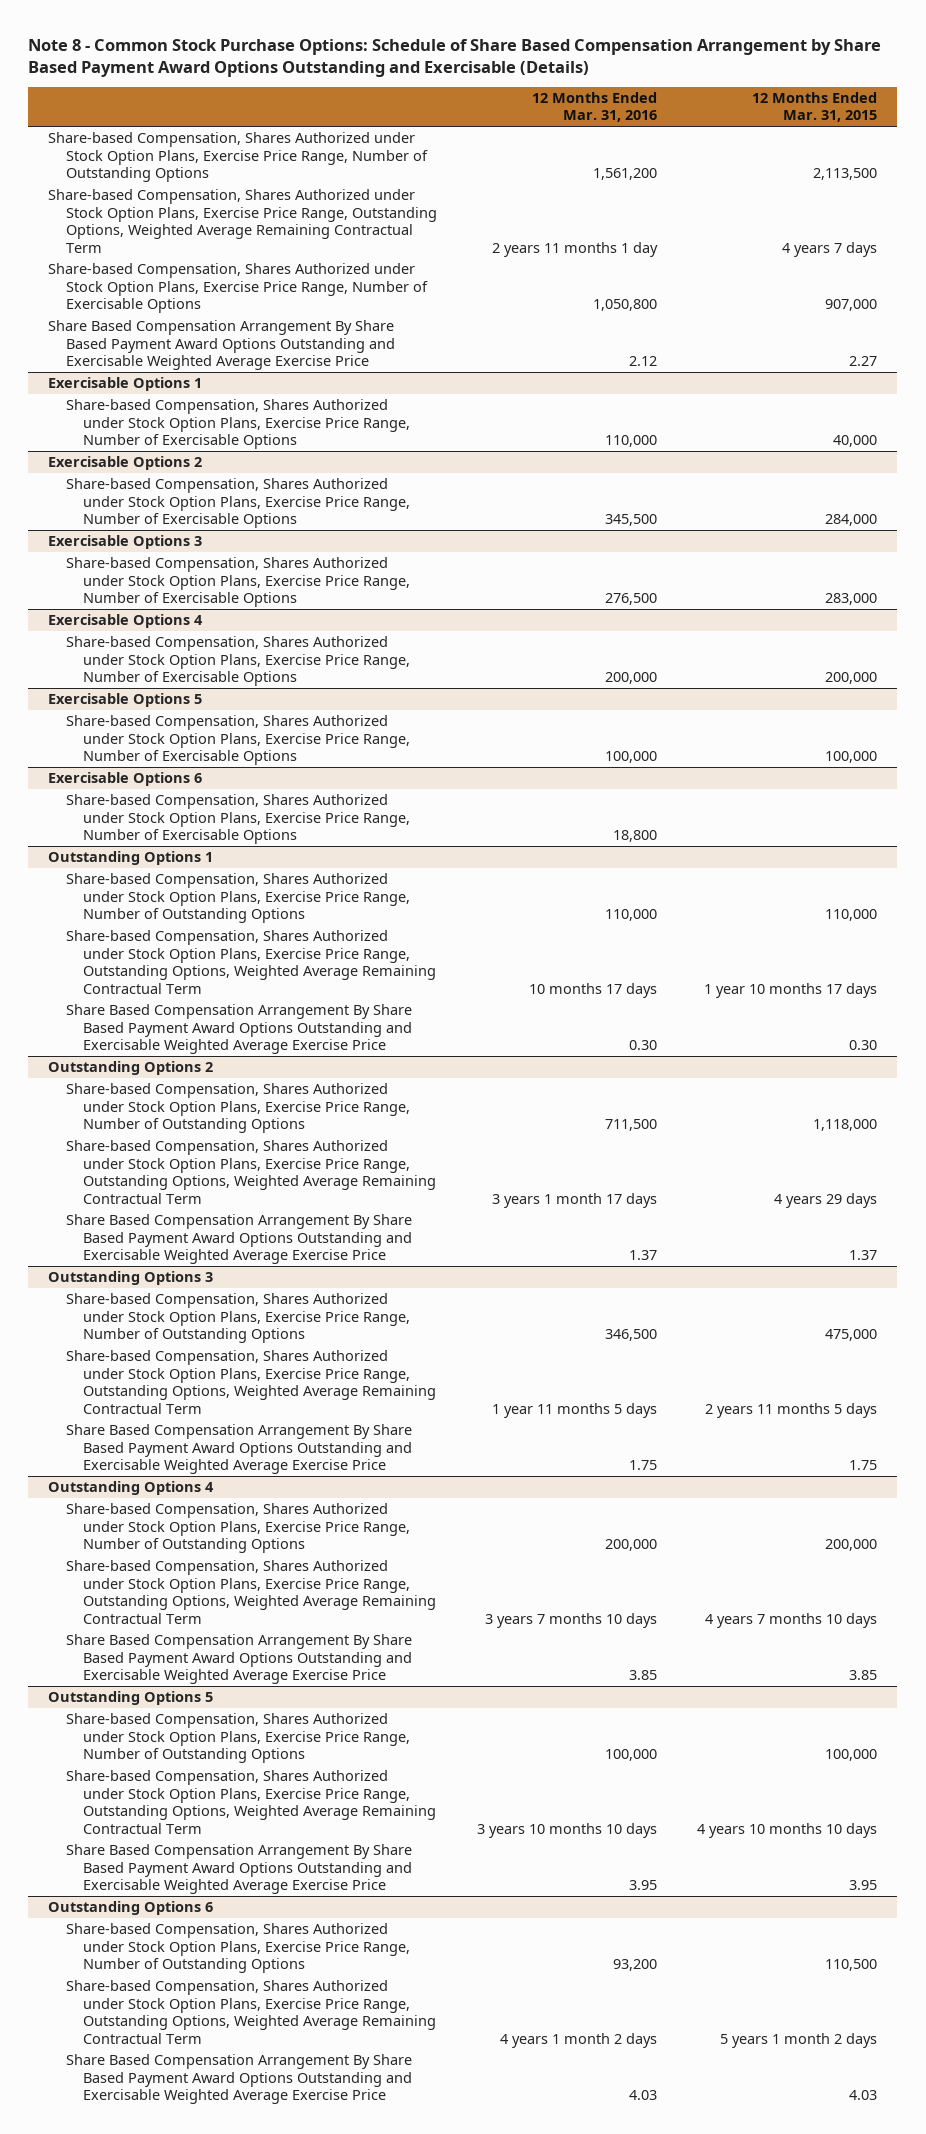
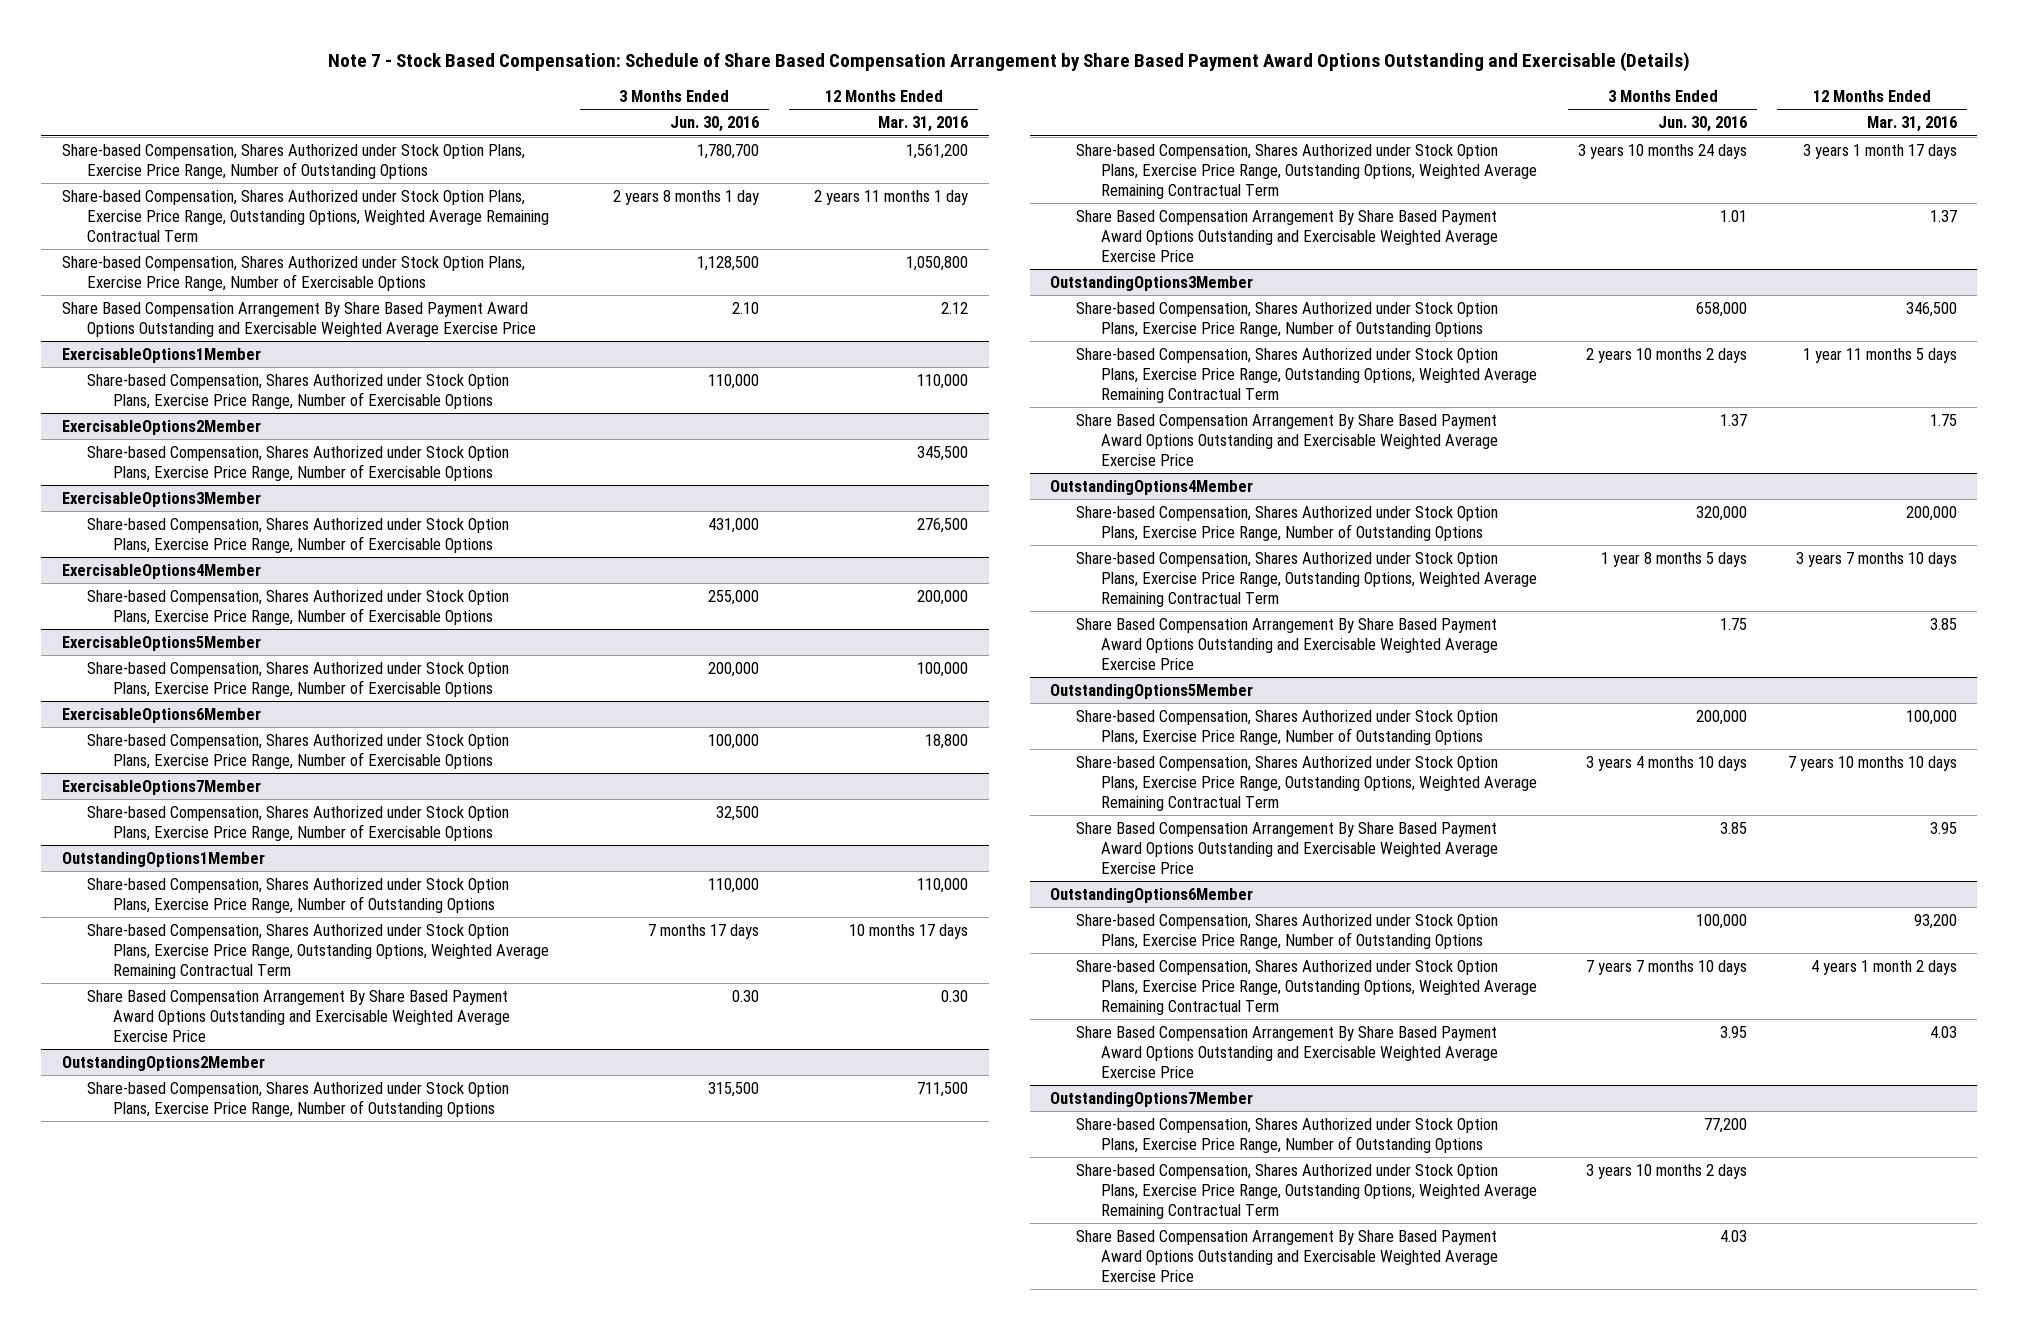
- Note 8 - Common Stock Purchase Options: Schedule of Share Based Compensation Arrangement by Share Based Payment Award Options Outstanding and Exercisable (Details)
+ Note 7 - Stock Based Compensation: Schedule of Share Based Compensation Arrangement by Share Based Payment Award Options Outstanding and Exercisable (Details)
- | 12 Months Ended Mar. 31, 2016 | 12 Months Ended Mar. 31, 2015
+ | 3 Months Ended Jun. 30, 2016 | 12 Months Ended Mar. 31, 2016
- Exercisable Options 1
+ ExercisableOptions1Member
- Exercisable Options 2
+ ExercisableOptions2Member
- Exercisable Options 3
+ ExercisableOptions3Member
- Exercisable Options 4
+ ExercisableOptions4Member
- Exercisable Options 5
+ ExercisableOptions5Member
- Exercisable Options 6
+ ExercisableOptions6Member
- Outstanding Options 1
+ ExercisableOptions7Member
+ Share-based Compensation, Shares Authorized under Stock Option Plans, Exercise Price Range, Number of Exercisable Options | 32,500 |
+ OutstandingOptions1Member
- Outstanding Options 2
+ OutstandingOptions2Member
- Outstanding Options 3
+ OutstandingOptions3Member
- Outstanding Options 4
+ OutstandingOptions4Member
- Outstanding Options 5
+ OutstandingOptions5Member
- Share-based Compensation, Shares Authorized under Stock Option Plans, Exercise Price Range, Outstanding Options, Weighted Average Remaining Contractual Term | 3 years 10 months 10 days | 4 years 10 months 10 days
+ Share-based Compensation, Shares Authorized under Stock Option Plans, Exercise Price Range, Outstanding Options, Weighted Average Remaining Contractual Term | 3 years 4 months 10 days | 7 years 10 months 10 days
- Outstanding Options 6
+ OutstandingOptions6Member
+ OutstandingOptions7Member
+ Share-based Compensation, Shares Authorized under Stock Option Plans, Exercise Price Range, Number of Outstanding Options | 77,200 |
+ Share-based Compensation, Shares Authorized under Stock Option Plans, Exercise Price Range, Outstanding Options, Weighted Average Remaining Contractual Term | 3 years 10 months 2 days |
+ Share Based Compensation Arrangement By Share Based Payment Award Options Outstanding and Exercisable Weighted Average Exercise Price | 4.03 |

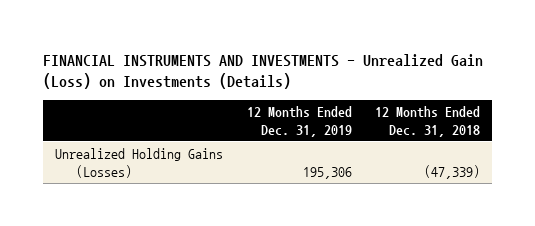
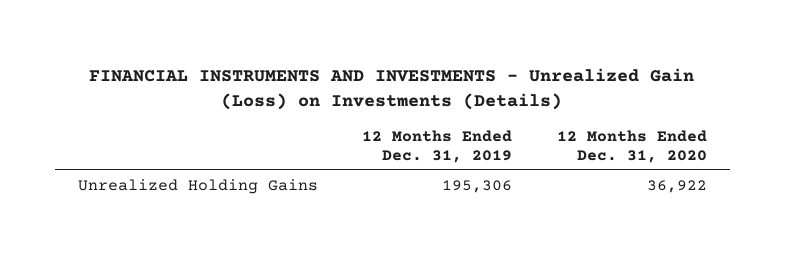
- | 12 Months Ended Dec. 31, 2019 | 12 Months Ended Dec. 31, 2018
+ | 12 Months Ended Dec. 31, 2019 | 12 Months Ended Dec. 31, 2020
- Unrealized Holding Gains (Losses) | 195,306 | (47,339)
+ Unrealized Holding Gains | 195,306 | 36,922

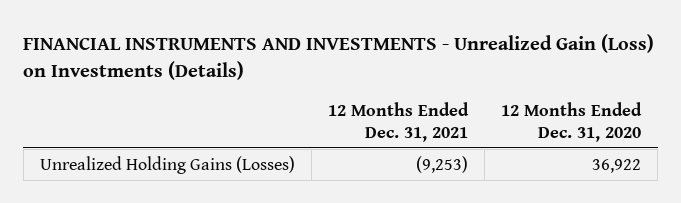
- | 12 Months Ended Dec. 31, 2019 | 12 Months Ended Dec. 31, 2020
+ | 12 Months Ended Dec. 31, 2021 | 12 Months Ended Dec. 31, 2020
- Unrealized Holding Gains | 195,306 | 36,922
+ Unrealized Holding Gains (Losses) | (9,253) | 36,922

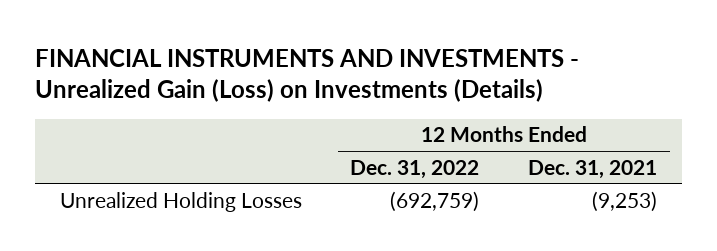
- | 12 Months Ended Dec. 31, 2021 | 12 Months Ended Dec. 31, 2020
+ | 12 Months Ended Dec. 31, 2022 | 12 Months Ended Dec. 31, 2021
- Unrealized Holding Gains (Losses) | (9,253) | 36,922
+ Unrealized Holding Losses | (692,759) | (9,253)

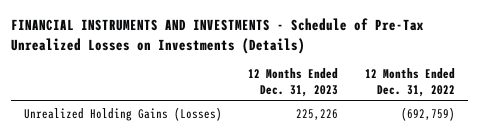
- FINANCIAL INSTRUMENTS AND INVESTMENTS - Unrealized Gain (Loss) on Investments (Details)
+ FINANCIAL INSTRUMENTS AND INVESTMENTS - Schedule of Pre-Tax Unrealized Losses on Investments (Details)
- | 12 Months Ended Dec. 31, 2022 | 12 Months Ended Dec. 31, 2021
+ | 12 Months Ended Dec. 31, 2023 | 12 Months Ended Dec. 31, 2022
- Unrealized Holding Losses | (692,759) | (9,253)
+ Unrealized Holding Gains (Losses) | 225,226 | (692,759)

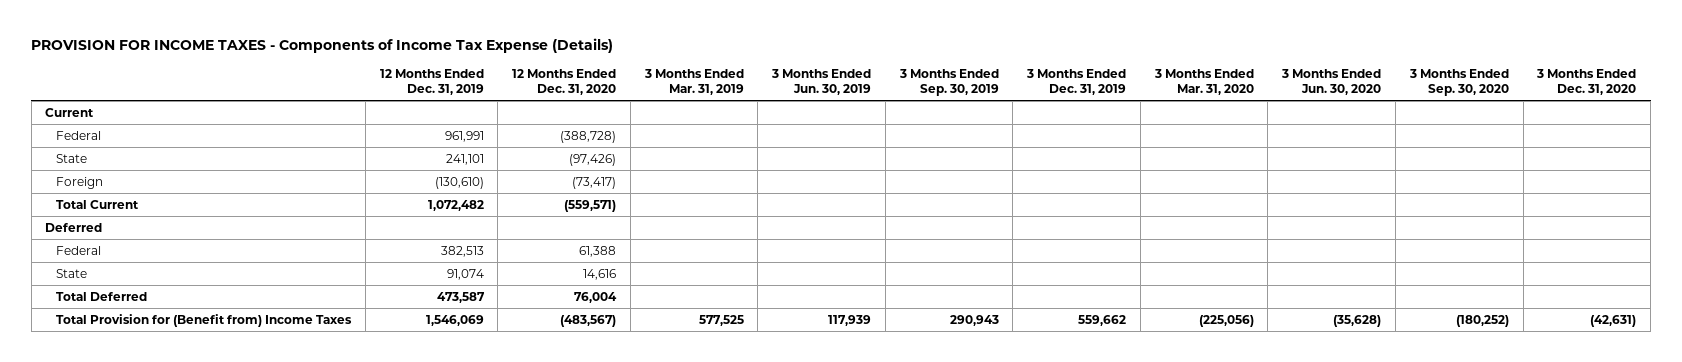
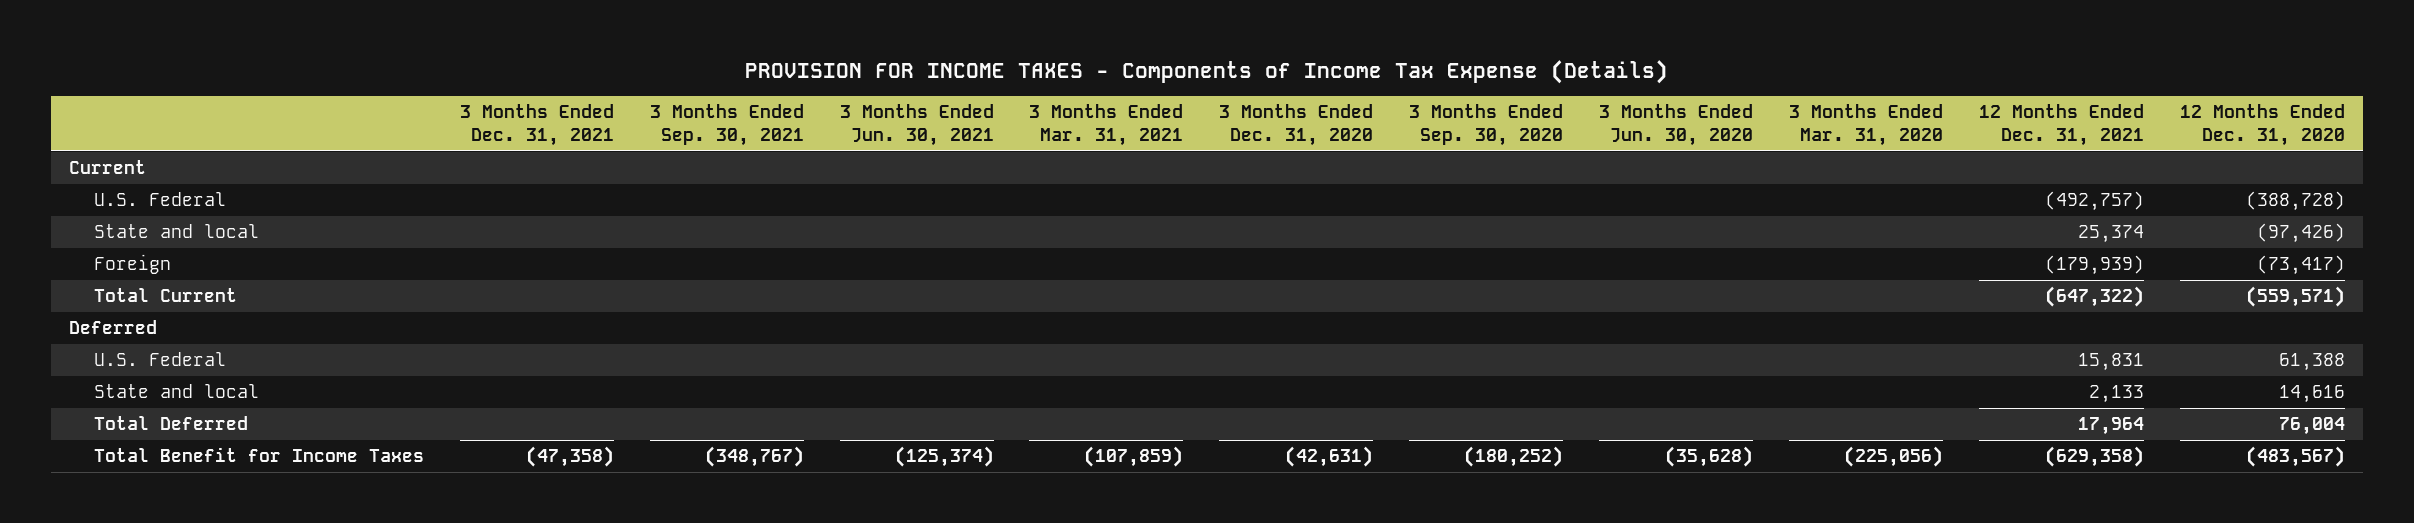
- | 12 Months Ended Dec. 31, 2019 | 12 Months Ended Dec. 31, 2020 | 3 Months Ended Mar. 31, 2019 | 3 Months Ended Jun. 30, 2019 | 3 Months Ended Sep. 30, 2019 | 3 Months Ended Dec. 31, 2019 | 3 Months Ended Mar. 31, 2020 | 3 Months Ended Jun. 30, 2020 | 3 Months Ended Sep. 30, 2020 | 3 Months Ended Dec. 31, 2020
+ | 3 Months Ended Dec. 31, 2021 | 3 Months Ended Sep. 30, 2021 | 3 Months Ended Jun. 30, 2021 | 3 Months Ended Mar. 31, 2021 | 3 Months Ended Dec. 31, 2020 | 3 Months Ended Sep. 30, 2020 | 3 Months Ended Jun. 30, 2020 | 3 Months Ended Mar. 31, 2020 | 12 Months Ended Dec. 31, 2021 | 12 Months Ended Dec. 31, 2020
- Federal | 961,991 | (388,728) | | | | | | | |
- State | 241,101 | (97,426) | | | | | | | |
+ U.S. Federal | | | | | | | | | (492,757) | (388,728)
+ State and local | | | | | | | | | 25,374 | (97,426)
- Federal | 382,513 | 61,388 | | | | | | | |
- State | 91,074 | 14,616 | | | | | | | |
+ U.S. Federal | | | | | | | | | 15,831 | 61,388
+ State and local | | | | | | | | | 2,133 | 14,616
- Total Provision for (Benefit from) Income Taxes | 1,546,069 | (483,567) | 577,525 | 117,939 | 290,943 | 559,662 | (225,056) | (35,628) | (180,252) | (42,631)
+ Total Benefit for Income Taxes | (47,358) | (348,767) | (125,374) | (107,859) | (42,631) | (180,252) | (35,628) | (225,056) | (629,358) | (483,567)

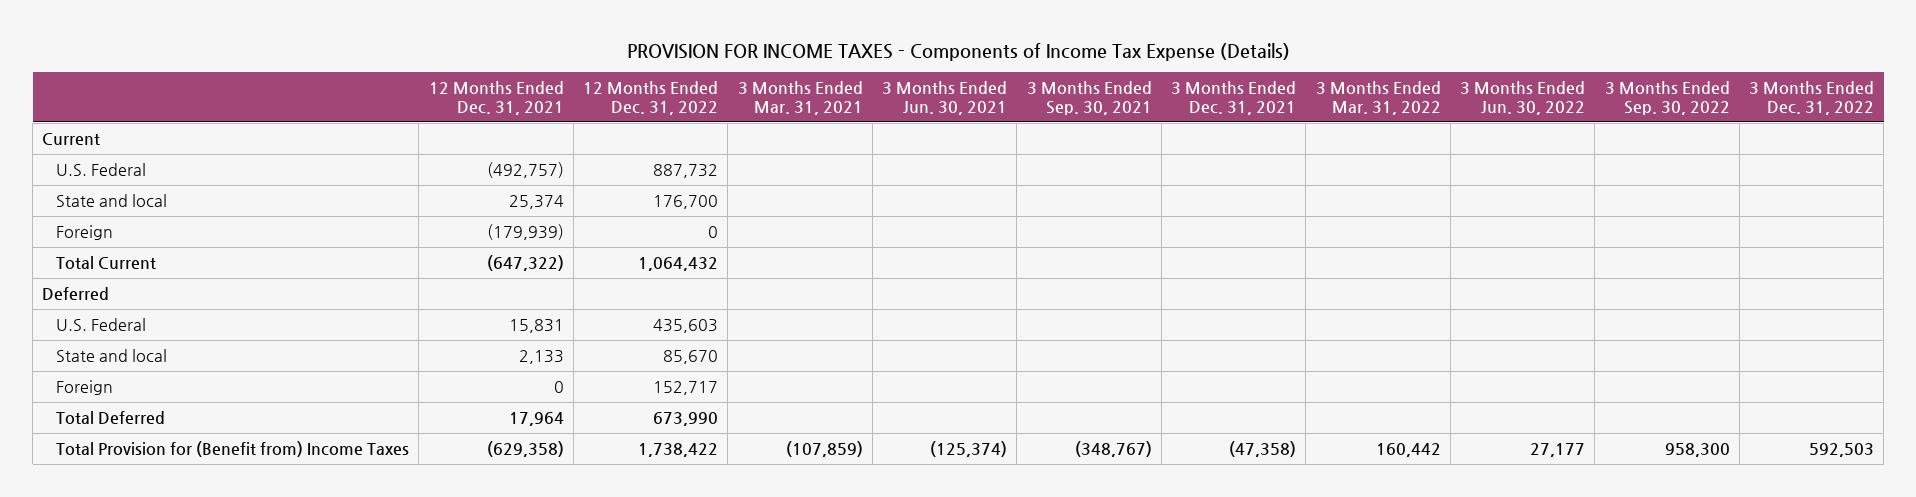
- | 3 Months Ended Dec. 31, 2021 | 3 Months Ended Sep. 30, 2021 | 3 Months Ended Jun. 30, 2021 | 3 Months Ended Mar. 31, 2021 | 3 Months Ended Dec. 31, 2020 | 3 Months Ended Sep. 30, 2020 | 3 Months Ended Jun. 30, 2020 | 3 Months Ended Mar. 31, 2020 | 12 Months Ended Dec. 31, 2021 | 12 Months Ended Dec. 31, 2020
+ | 12 Months Ended Dec. 31, 2021 | 12 Months Ended Dec. 31, 2022 | 3 Months Ended Mar. 31, 2021 | 3 Months Ended Jun. 30, 2021 | 3 Months Ended Sep. 30, 2021 | 3 Months Ended Dec. 31, 2021 | 3 Months Ended Mar. 31, 2022 | 3 Months Ended Jun. 30, 2022 | 3 Months Ended Sep. 30, 2022 | 3 Months Ended Dec. 31, 2022
+ Foreign | 0 | 152,717 | | | | | | | |
- Total Benefit for Income Taxes | (47,358) | (348,767) | (125,374) | (107,859) | (42,631) | (180,252) | (35,628) | (225,056) | (629,358) | (483,567)
+ Total Provision for (Benefit from) Income Taxes | (629,358) | 1,738,422 | (107,859) | (125,374) | (348,767) | (47,358) | 160,442 | 27,177 | 958,300 | 592,503

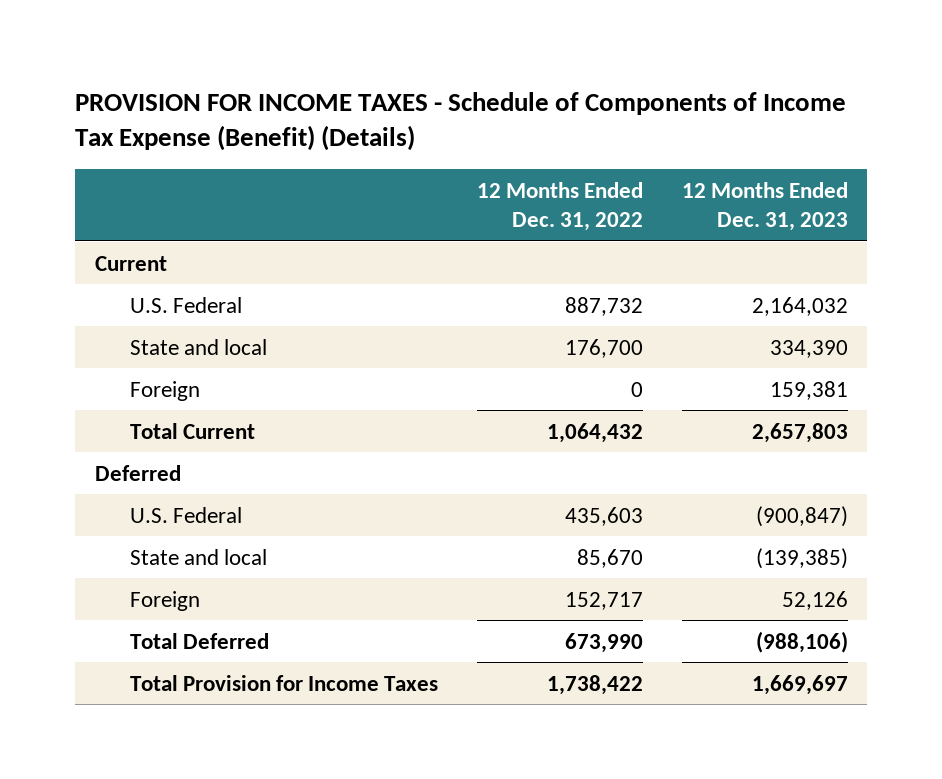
- PROVISION FOR INCOME TAXES - Components of Income Tax Expense (Details)
+ PROVISION FOR INCOME TAXES - Schedule of Components of Income Tax Expense (Benefit) (Details)
- | 12 Months Ended Dec. 31, 2021 | 12 Months Ended Dec. 31, 2022 | 3 Months Ended Mar. 31, 2021 | 3 Months Ended Jun. 30, 2021 | 3 Months Ended Sep. 30, 2021 | 3 Months Ended Dec. 31, 2021 | 3 Months Ended Mar. 31, 2022 | 3 Months Ended Jun. 30, 2022 | 3 Months Ended Sep. 30, 2022 | 3 Months Ended Dec. 31, 2022
+ | 12 Months Ended Dec. 31, 2022 | 12 Months Ended Dec. 31, 2023
- Total Provision for (Benefit from) Income Taxes | (629,358) | 1,738,422 | (107,859) | (125,374) | (348,767) | (47,358) | 160,442 | 27,177 | 958,300 | 592,503
+ Total Provision for Income Taxes | 1,738,422 | 1,669,697

